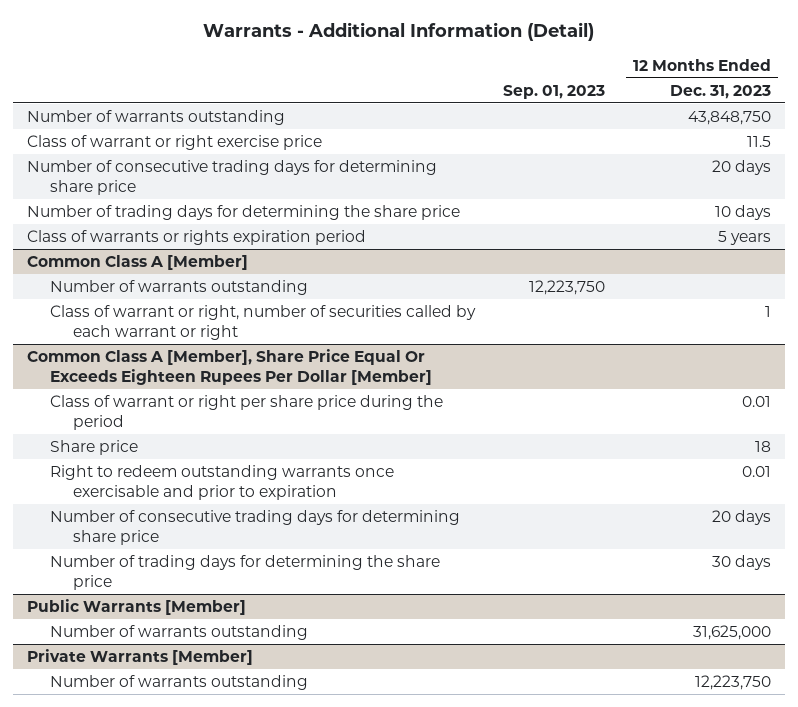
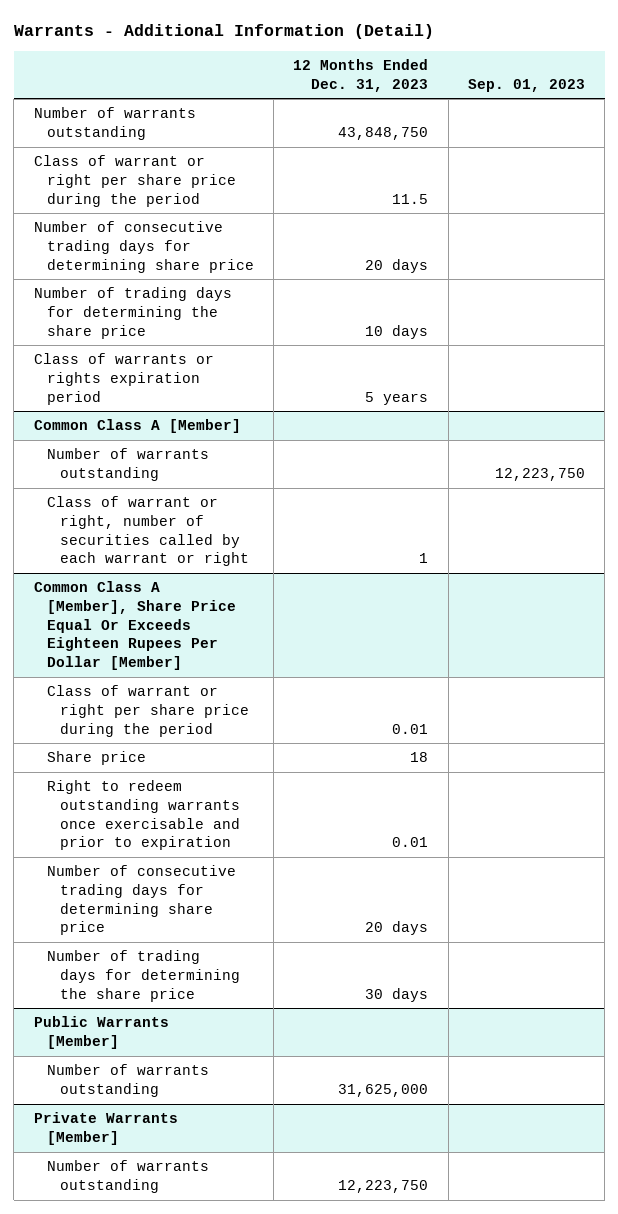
- | Sep. 01, 2023 | 12 Months Ended Dec. 31, 2023
+ | 12 Months Ended Dec. 31, 2023 | Sep. 01, 2023
- Class of warrant or right exercise price | | 11.5
+ Class of warrant or right per share price during the period | 11.5 |

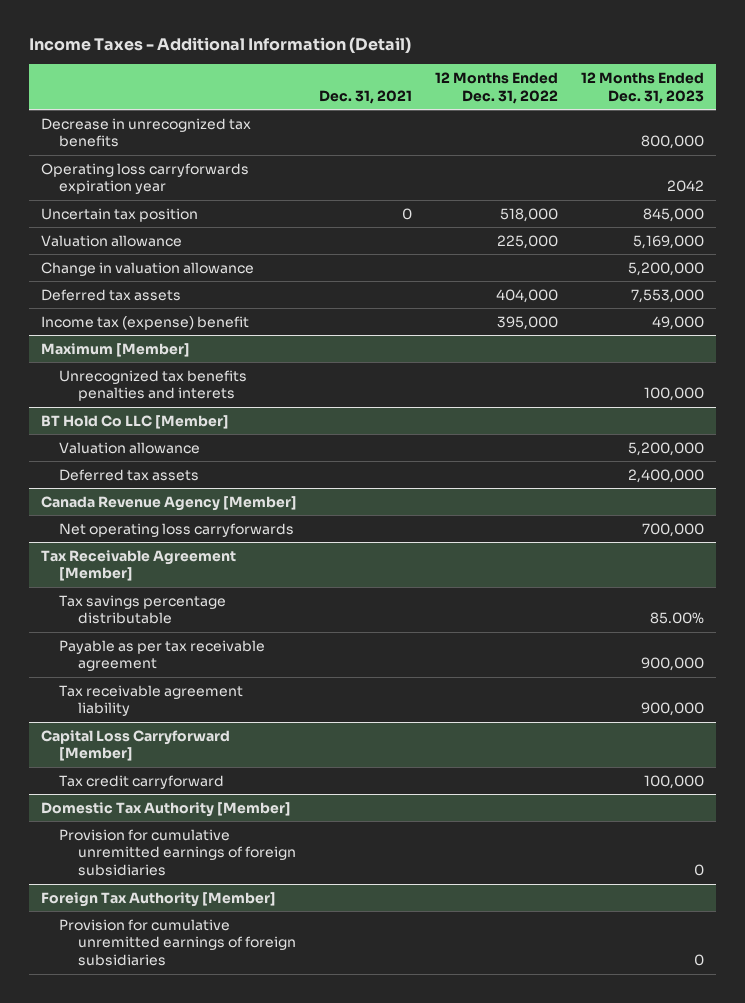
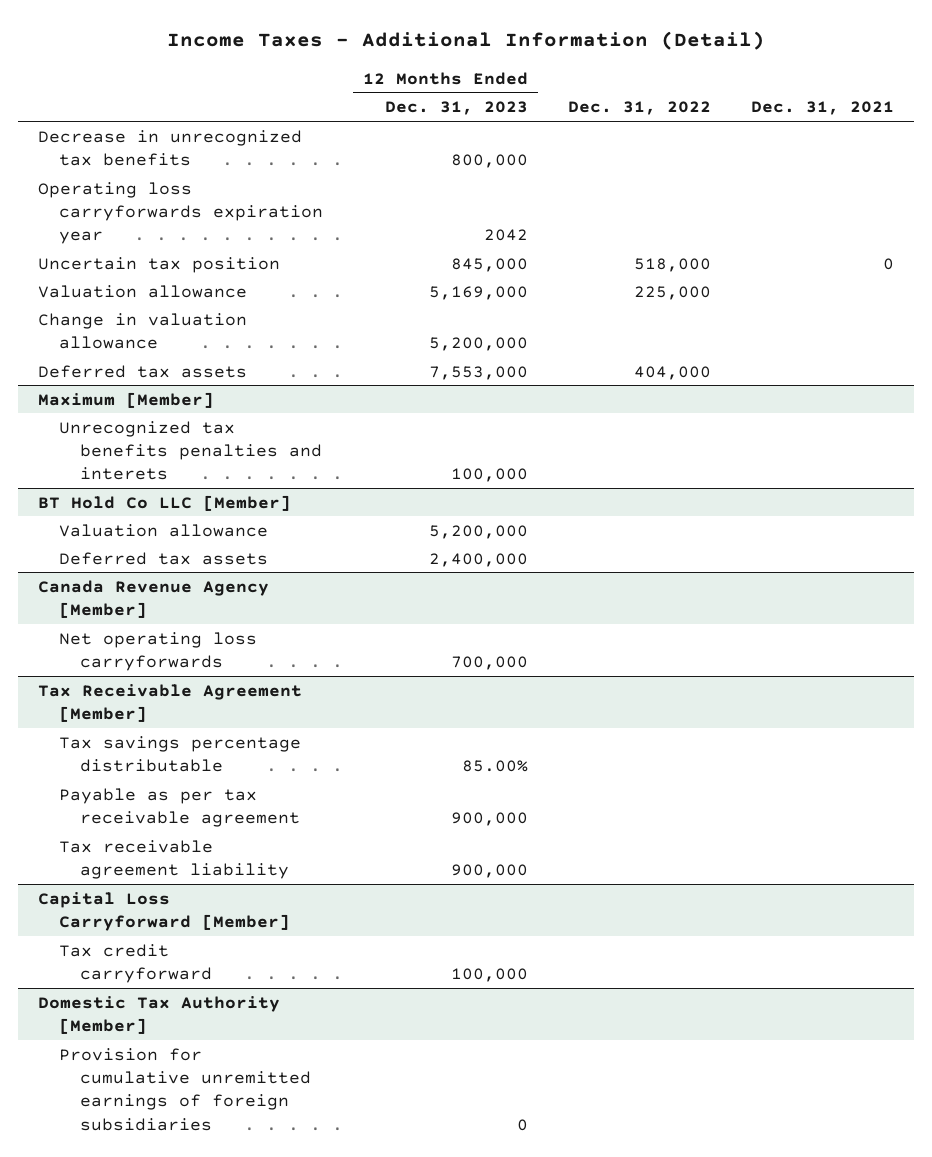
- | Dec. 31, 2021 | 12 Months Ended Dec. 31, 2022 | 12 Months Ended Dec. 31, 2023
+ | 12 Months Ended Dec. 31, 2023 | Dec. 31, 2022 | Dec. 31, 2021
- Income tax (expense) benefit | | 395,000 | 49,000
- Foreign Tax Authority [Member]
- Provision for cumulative unremitted earnings of foreign subsidiaries | | | 0

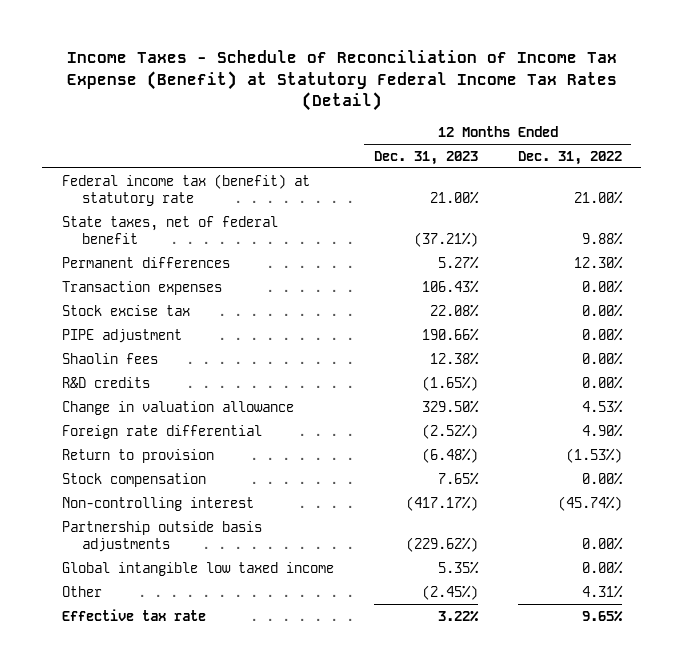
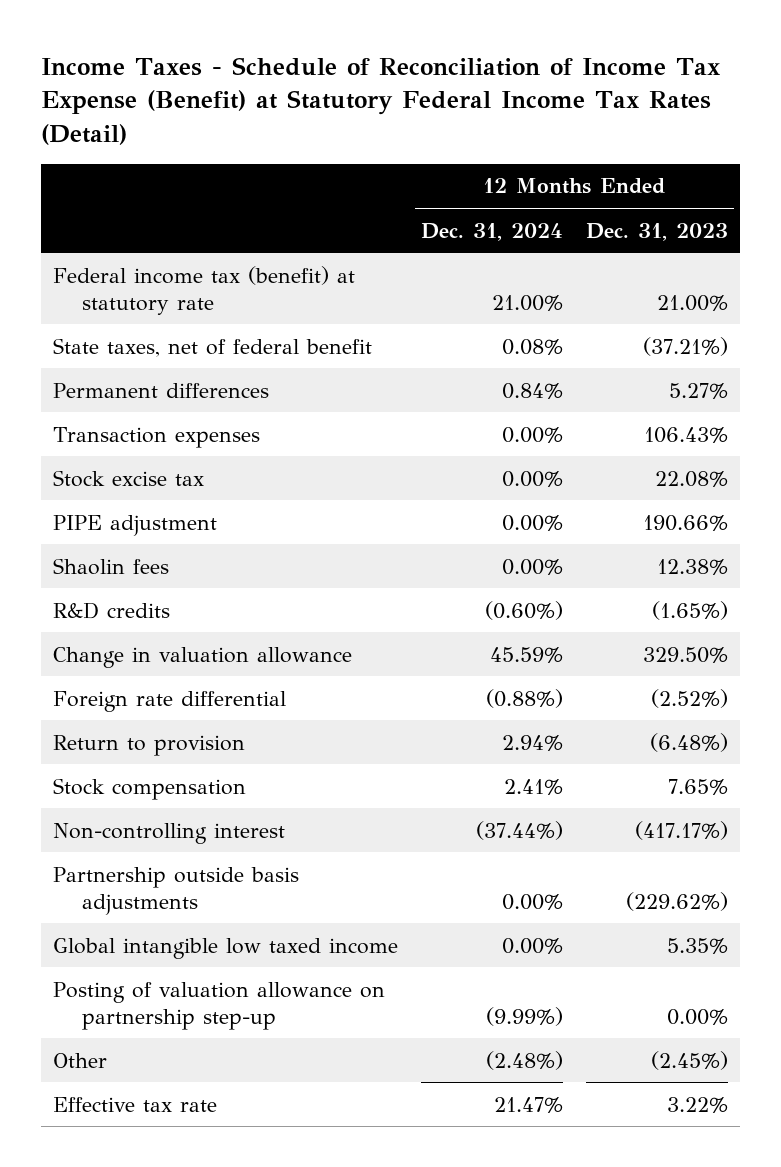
- | 12 Months Ended Dec. 31, 2023 | 12 Months Ended Dec. 31, 2022
+ | 12 Months Ended Dec. 31, 2024 | 12 Months Ended Dec. 31, 2023
+ Posting of valuation allowance on partnership step-up | (9.99%) | 0.00%

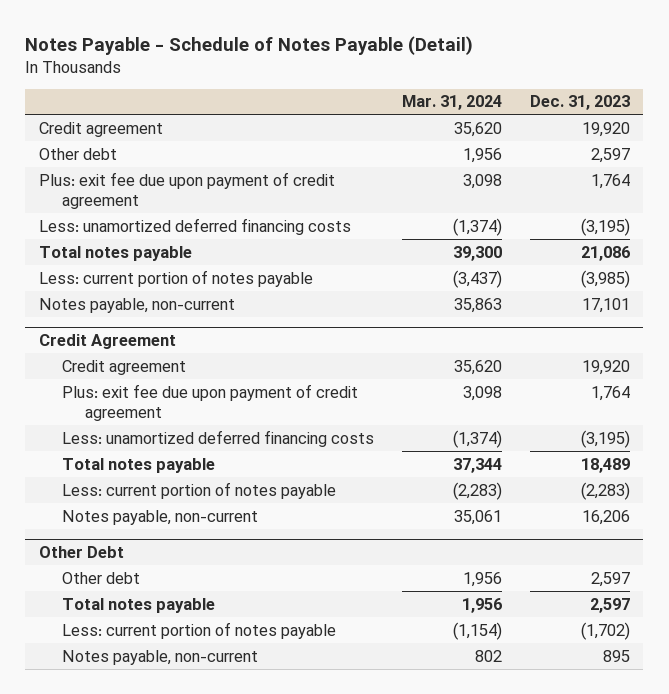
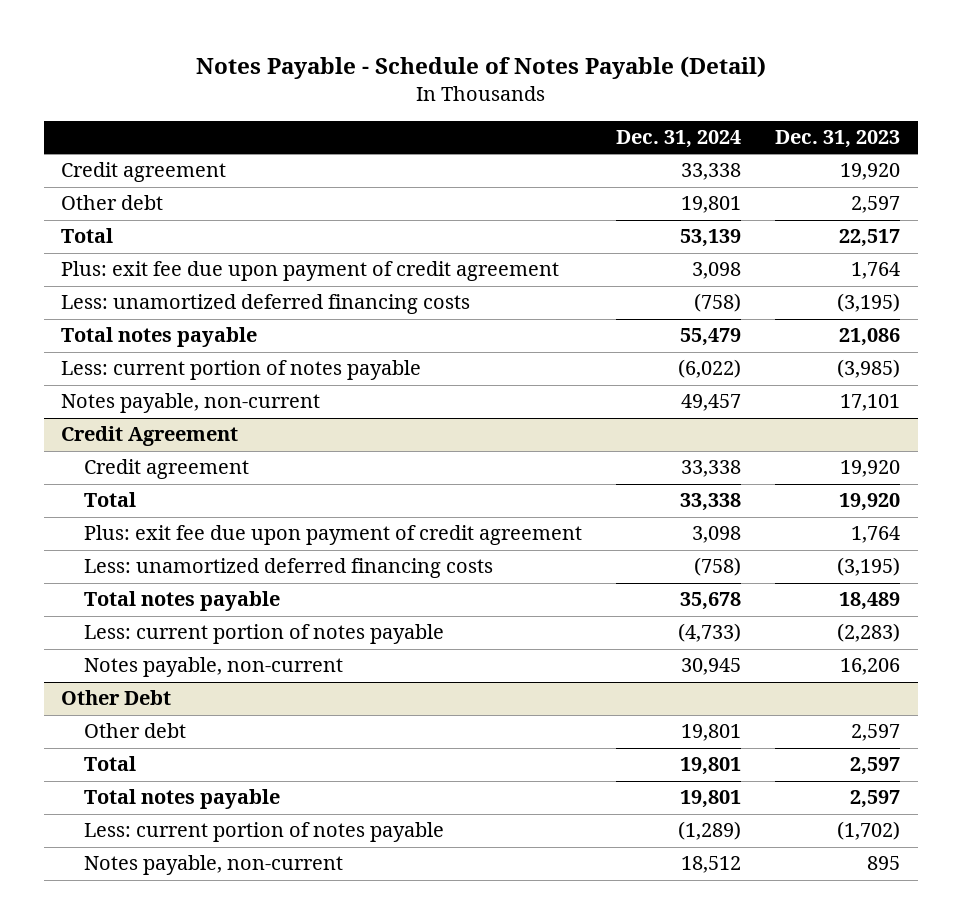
- | Mar. 31, 2024 | Dec. 31, 2023
+ | Dec. 31, 2024 | Dec. 31, 2023
+ Total | 53,139 | 22,517
@ Credit Agreement
+ Total | 33,338 | 19,920
@ Other Debt
+ Total | 19,801 | 2,597

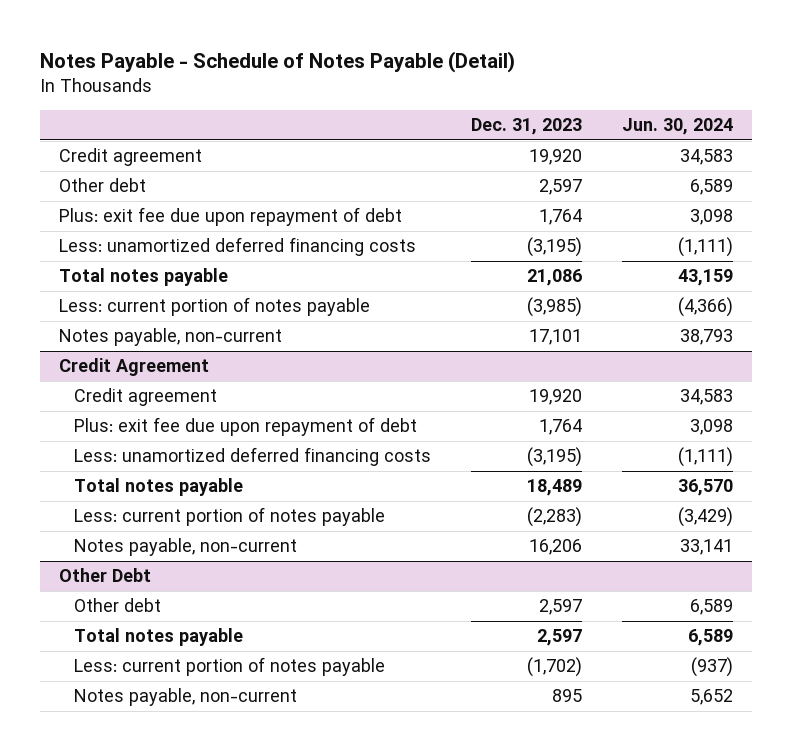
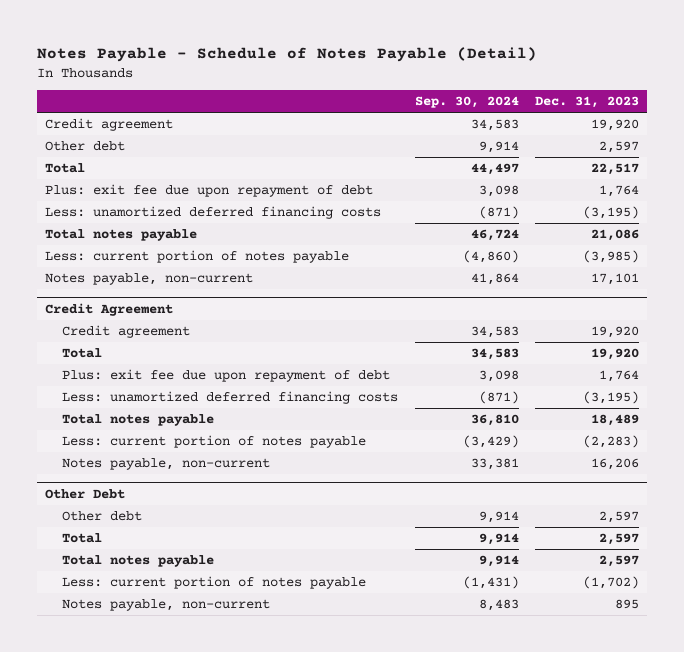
- | Dec. 31, 2023 | Jun. 30, 2024
+ | Sep. 30, 2024 | Dec. 31, 2023
+ Total | 44,497 | 22,517
@ Credit Agreement
+ Total | 34,583 | 19,920
@ Other Debt
+ Total | 9,914 | 2,597

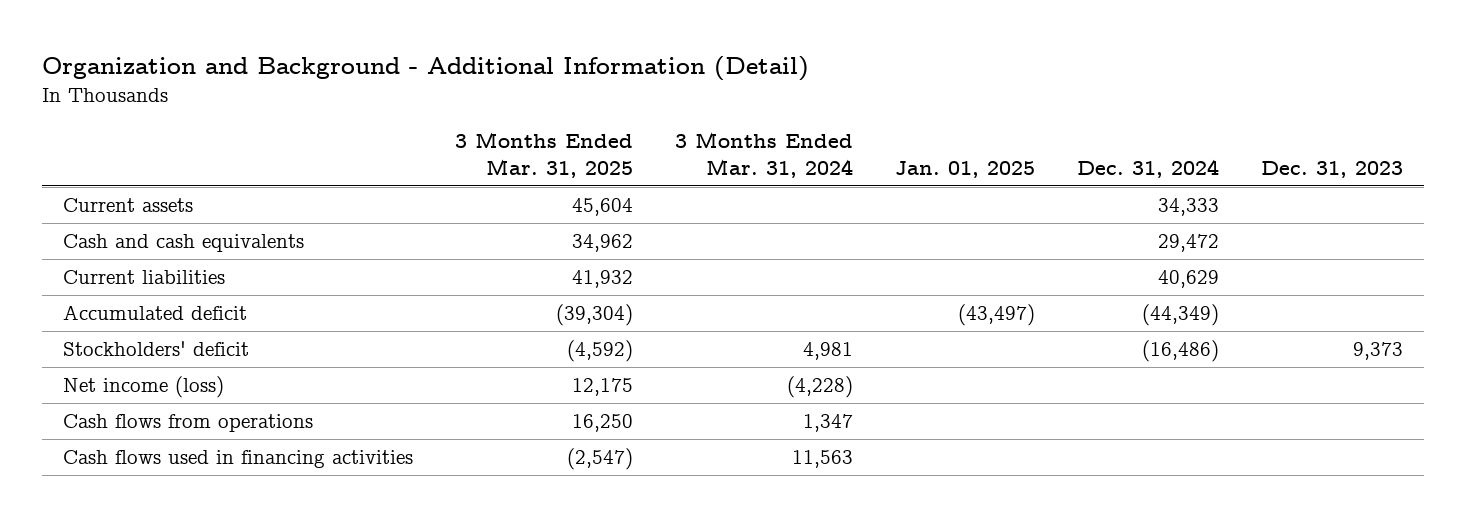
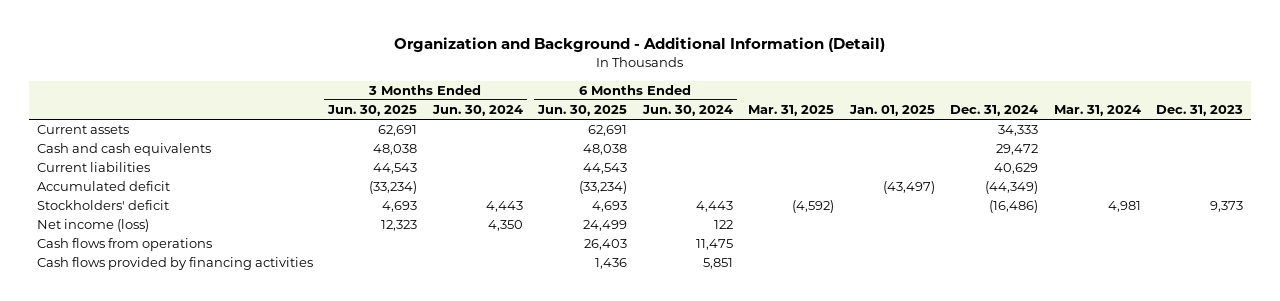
- | 3 Months Ended Mar. 31, 2025 | 3 Months Ended Mar. 31, 2024 | Jan. 01, 2025 | Dec. 31, 2024 | Dec. 31, 2023
+ | 3 Months Ended Jun. 30, 2025 | 3 Months Ended Jun. 30, 2024 | 6 Months Ended Jun. 30, 2025 | 6 Months Ended Jun. 30, 2024 | Mar. 31, 2025 | Jan. 01, 2025 | Dec. 31, 2024 | Mar. 31, 2024 | Dec. 31, 2023
- Cash flows used in financing activities | (2,547) | 11,563 | | |
+ Cash flows provided by financing activities | | | 1,436 | 5,851 | | | | |

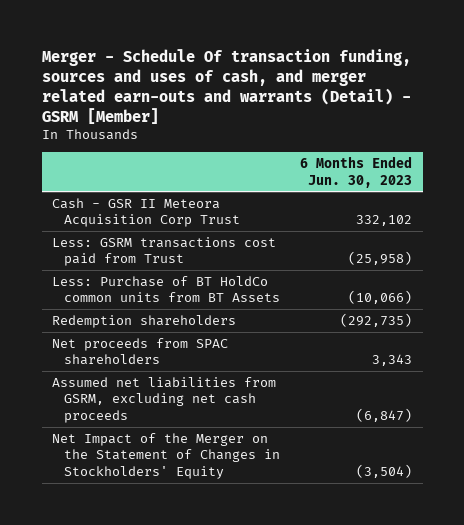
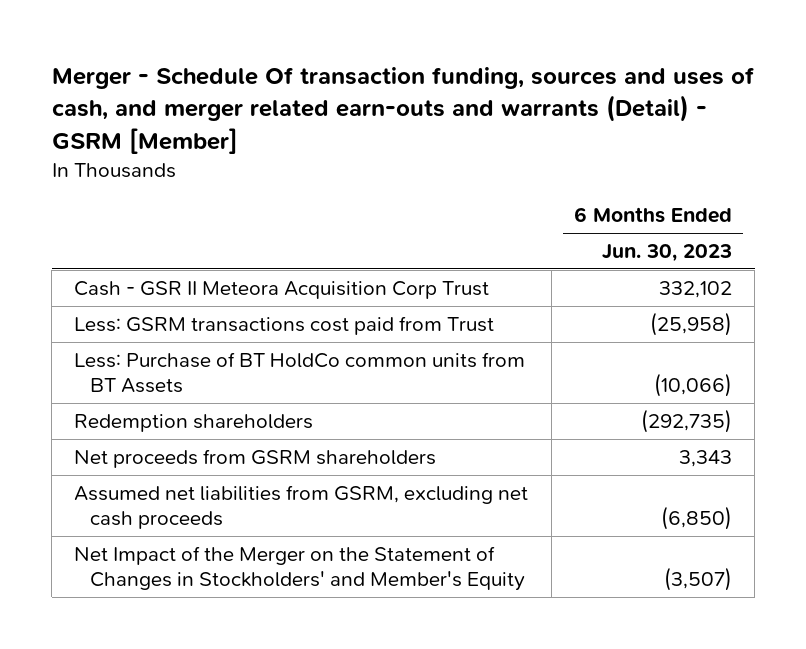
- Net proceeds from SPAC shareholders | 3,343
- Assumed net liabilities from GSRM, excluding net cash proceeds | (6,847)
- Net Impact of the Merger on the Statement of Changes in Stockholders' Equity | (3,504)
+ Net proceeds from GSRM shareholders | 3,343
+ Assumed net liabilities from GSRM, excluding net cash proceeds | (6,850)
+ Net Impact of the Merger on the Statement of Changes in Stockholders' and Member's Equity | (3,507)

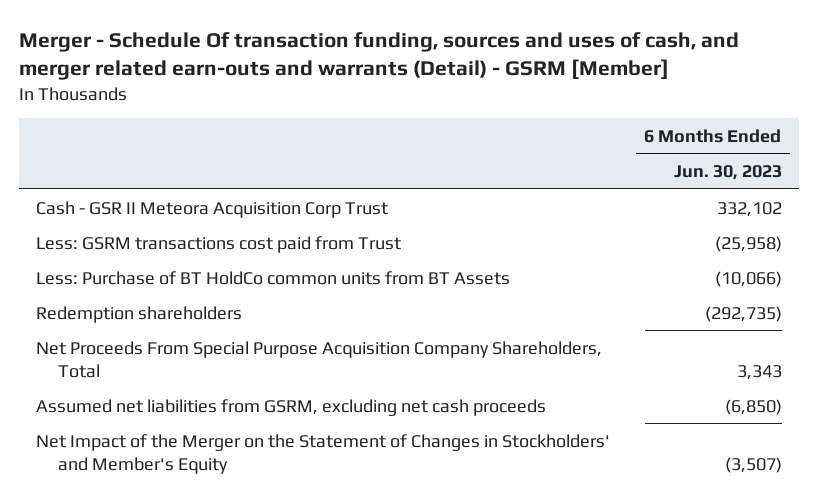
- Net proceeds from GSRM shareholders | 3,343
+ Net Proceeds From Special Purpose Acquisition Company Shareholders, Total | 3,343

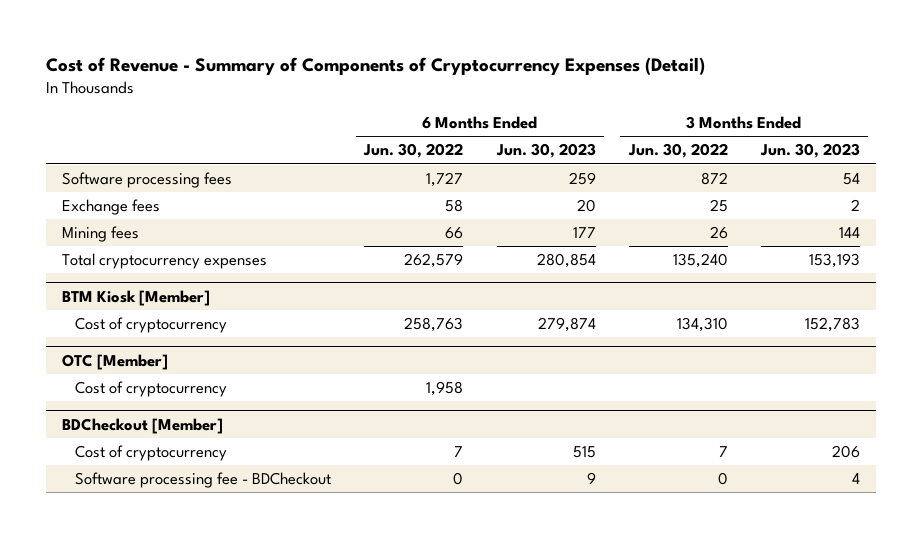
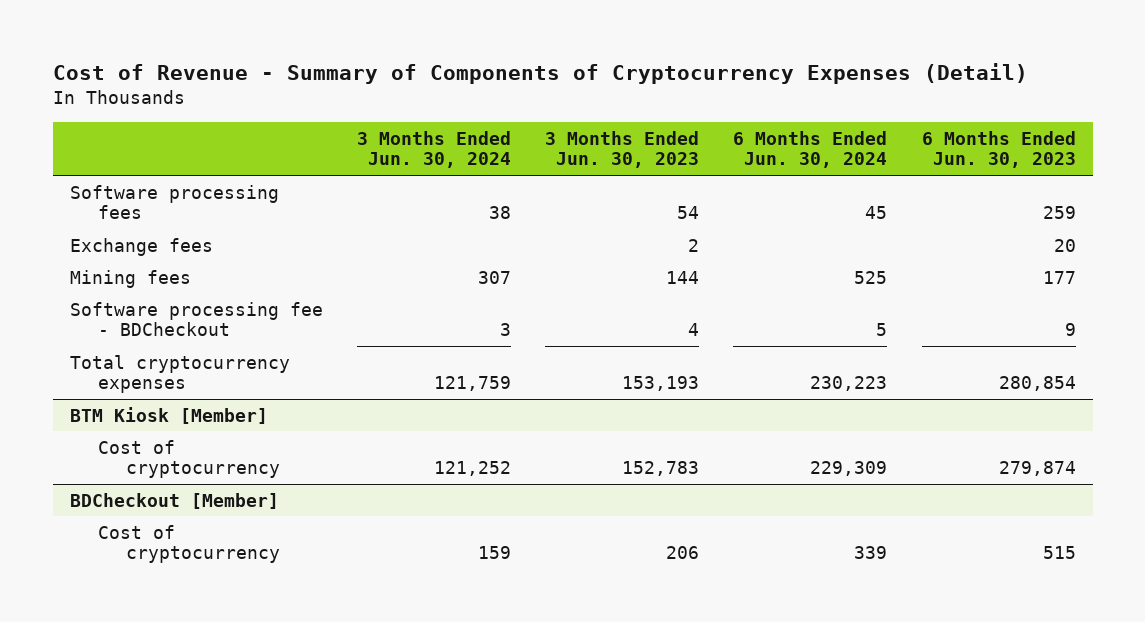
- | 6 Months Ended Jun. 30, 2022 | 6 Months Ended Jun. 30, 2023 | 3 Months Ended Jun. 30, 2022 | 3 Months Ended Jun. 30, 2023
+ | 3 Months Ended Jun. 30, 2024 | 3 Months Ended Jun. 30, 2023 | 6 Months Ended Jun. 30, 2024 | 6 Months Ended Jun. 30, 2023
+ Software processing fee - BDCheckout | 3 | 4 | 5 | 9
- OTC [Member]
- Cost of cryptocurrency | 1,958 | | |
@ BDCheckout [Member]
- Software processing fee - BDCheckout | 0 | 9 | 0 | 4

